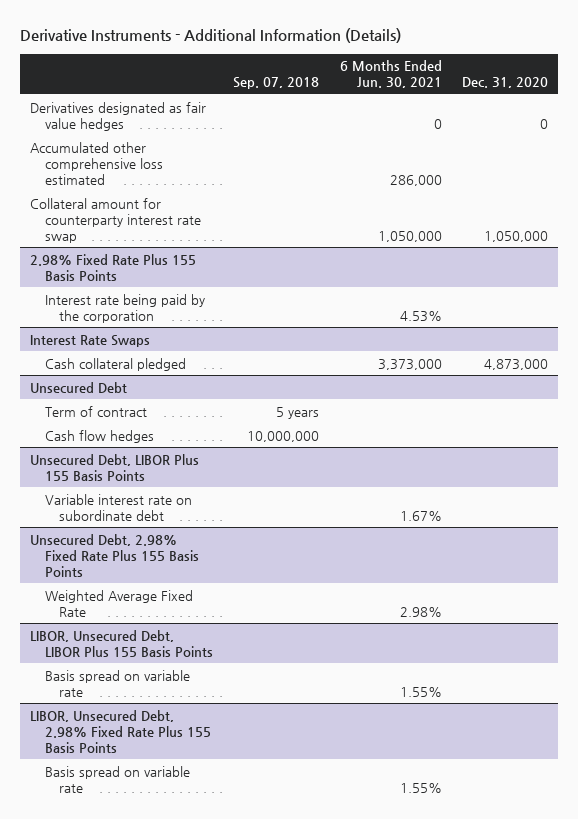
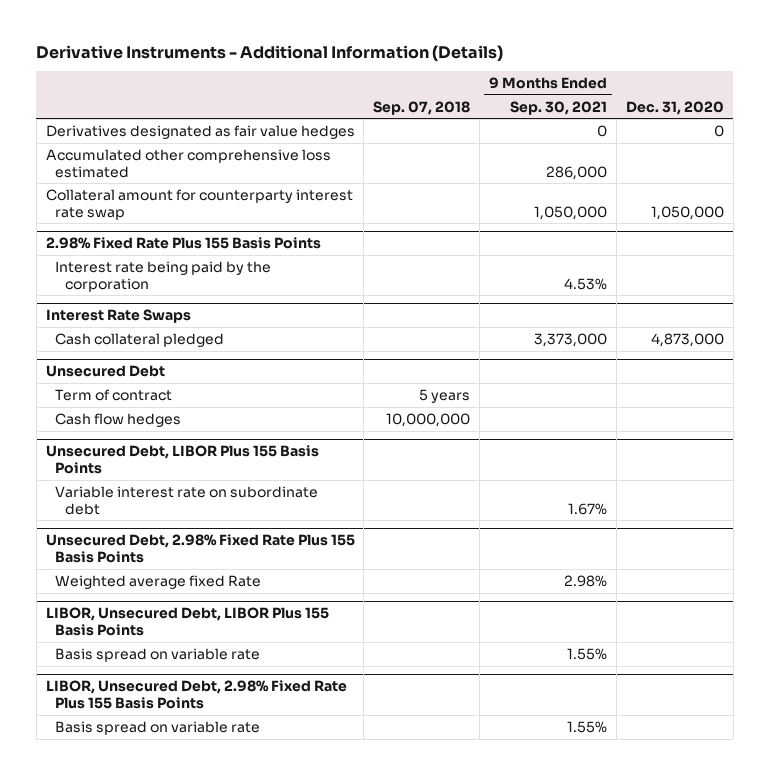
- | Sep. 07, 2018 | 6 Months Ended Jun. 30, 2021 | Dec. 31, 2020
+ | Sep. 07, 2018 | 9 Months Ended Sep. 30, 2021 | Dec. 31, 2020
@ Unsecured Debt, 2.98% Fixed Rate Plus 155 Basis Points
- Weighted Average Fixed Rate | | 2.98% |
+ Weighted average fixed Rate | | 2.98% |

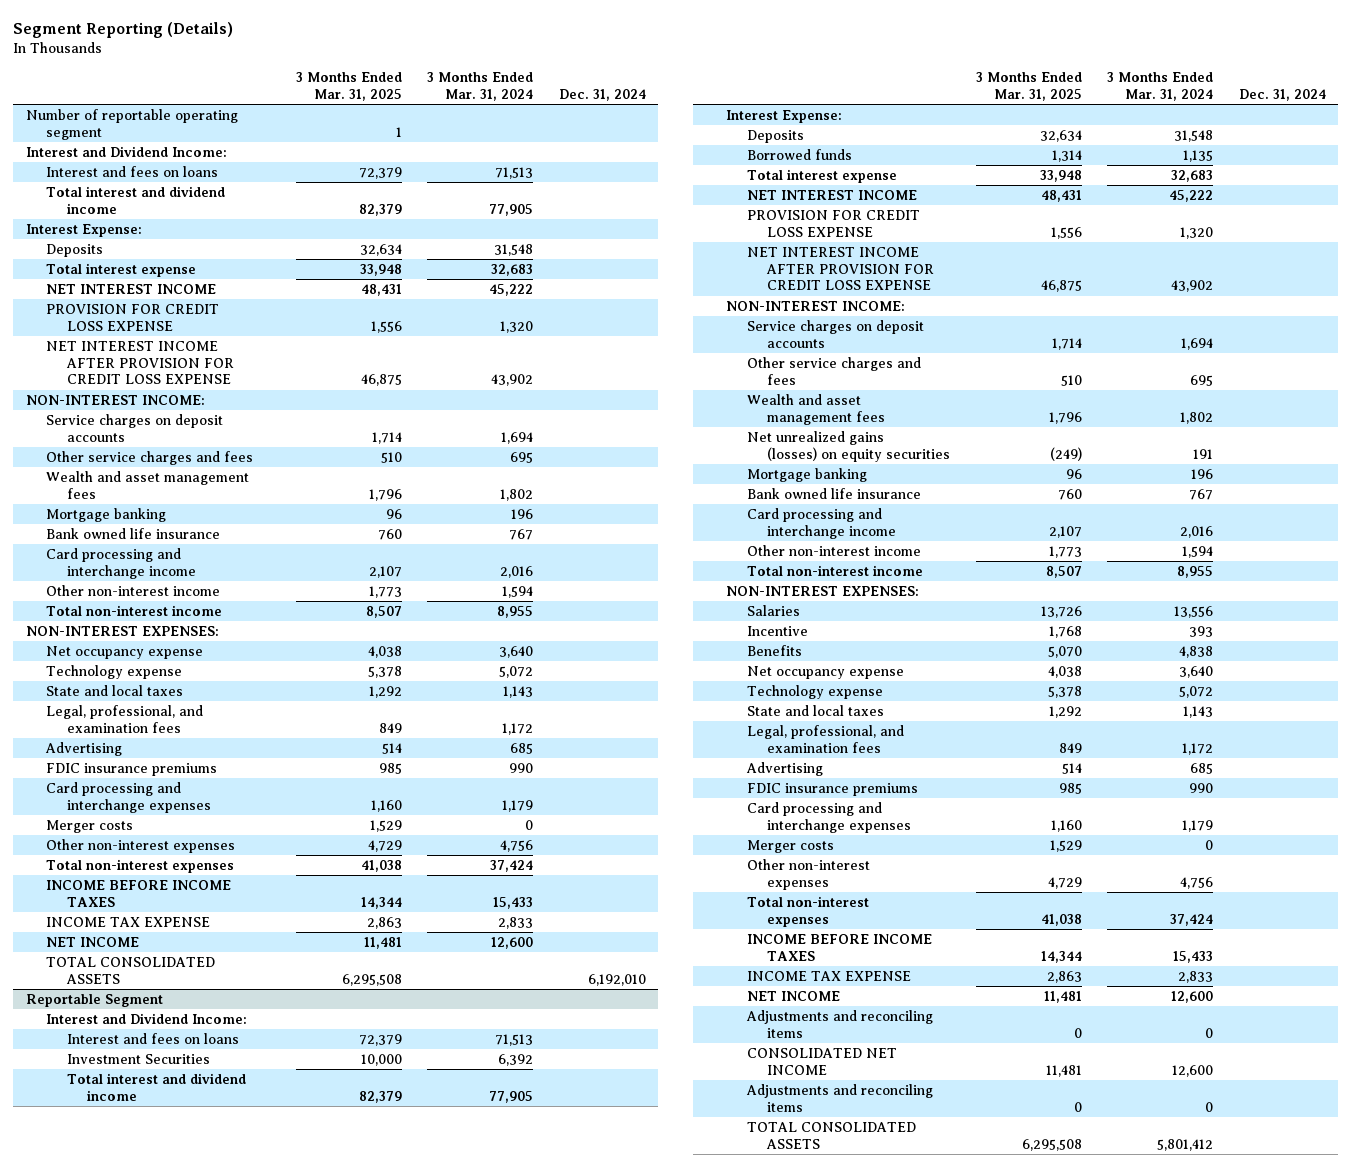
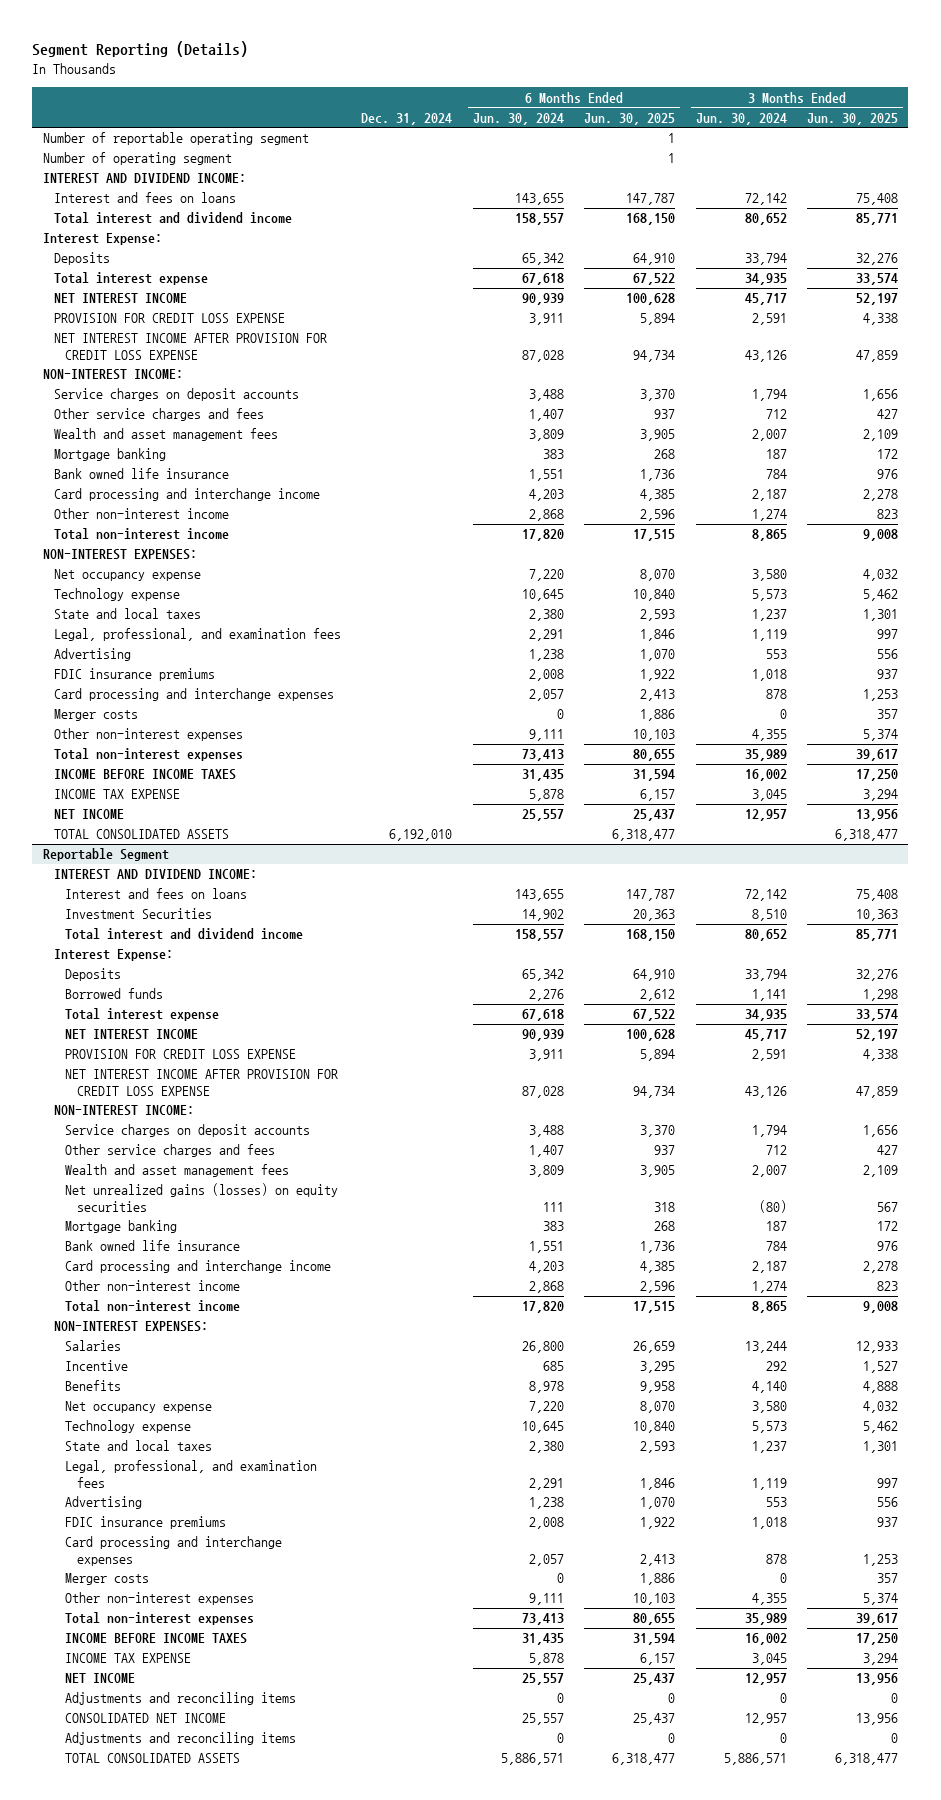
- | 3 Months Ended Mar. 31, 2025 | 3 Months Ended Mar. 31, 2024 | Dec. 31, 2024
+ | Dec. 31, 2024 | 6 Months Ended Jun. 30, 2024 | 6 Months Ended Jun. 30, 2025 | 3 Months Ended Jun. 30, 2024 | 3 Months Ended Jun. 30, 2025
- Interest and Dividend Income:
+ Number of operating segment | | | 1 | |
+ INTEREST AND DIVIDEND INCOME:
@ Reportable Segment
- Interest and Dividend Income:
+ INTEREST AND DIVIDEND INCOME:

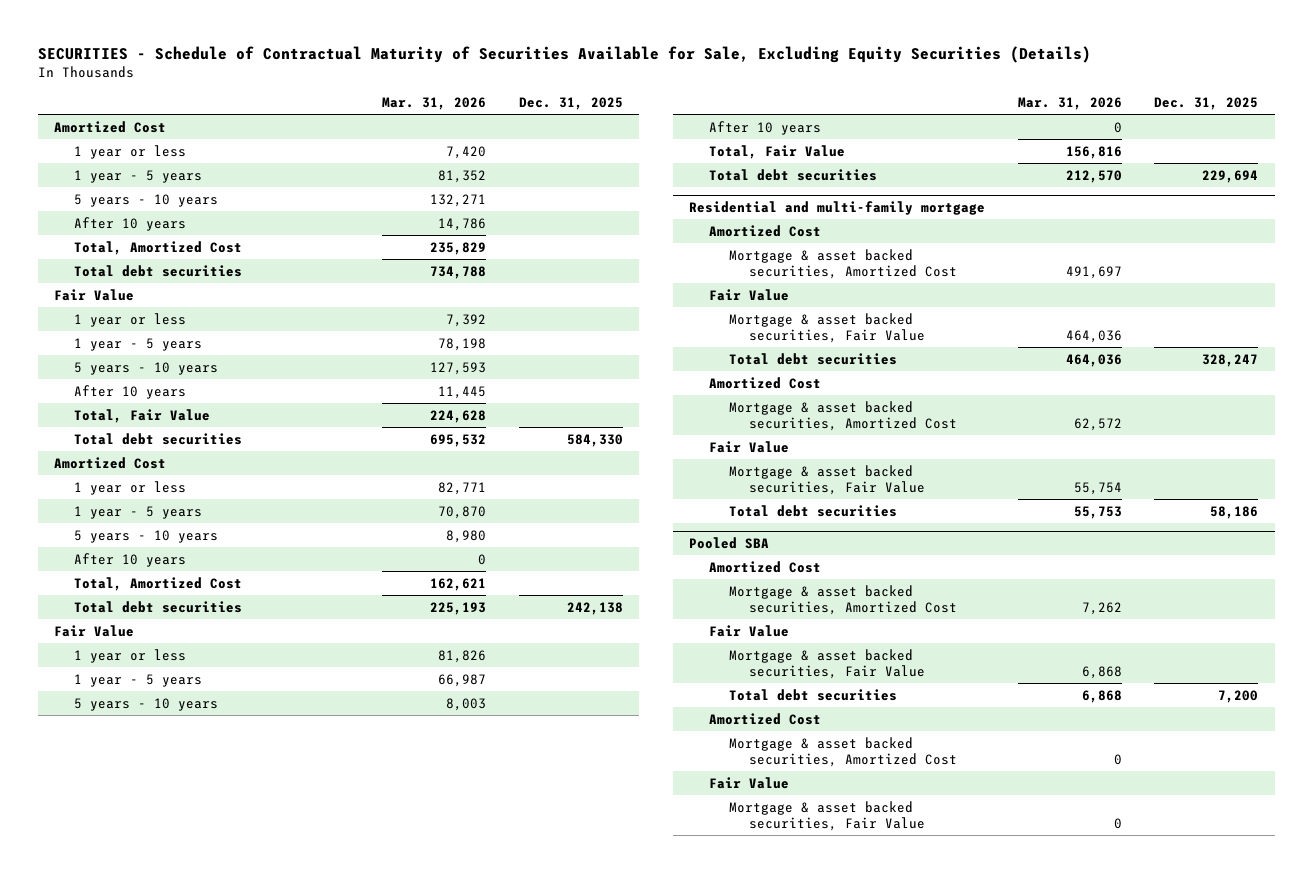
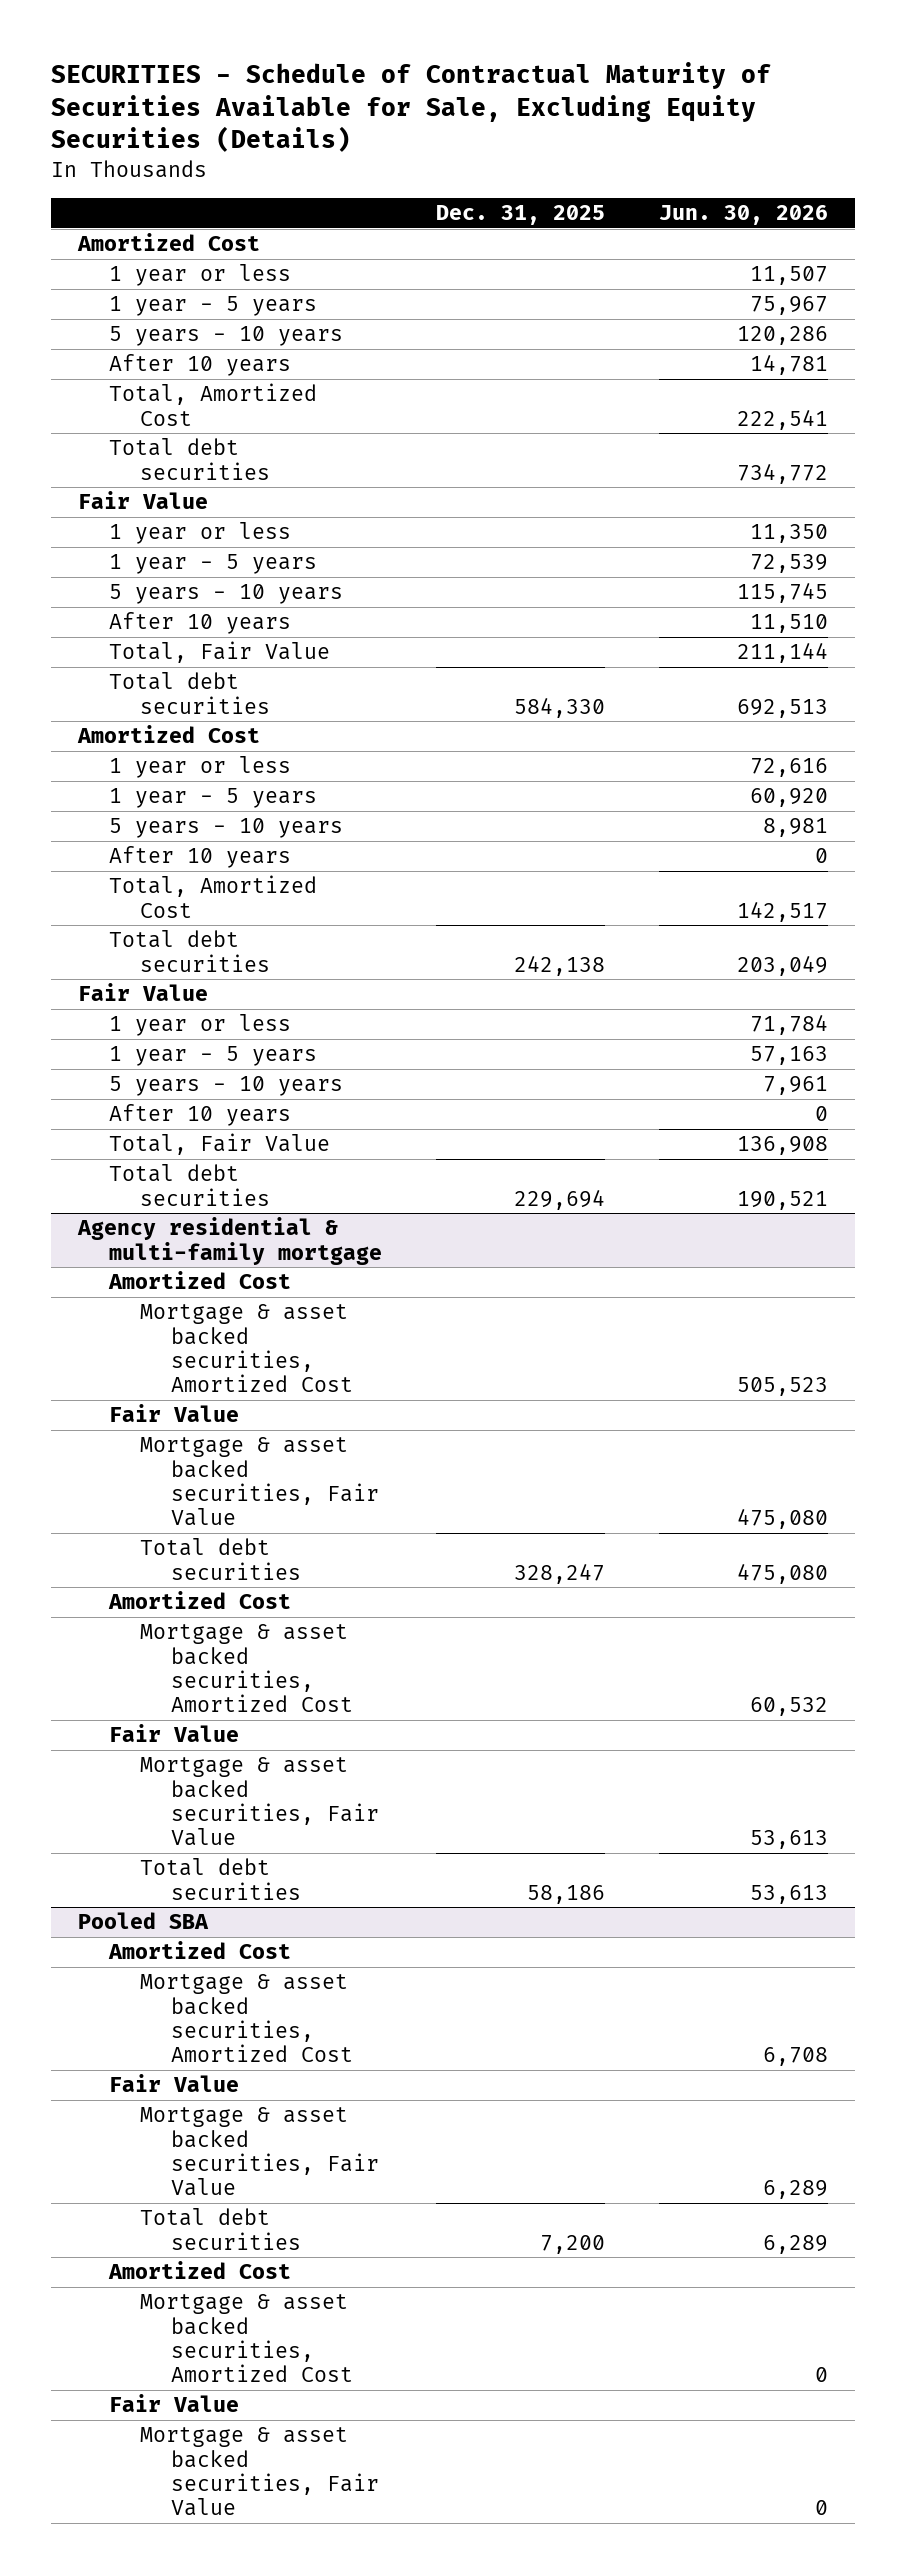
- | Mar. 31, 2026 | Dec. 31, 2025
+ | Dec. 31, 2025 | Jun. 30, 2026
- Residential and multi-family mortgage
+ Agency residential & multi-family mortgage

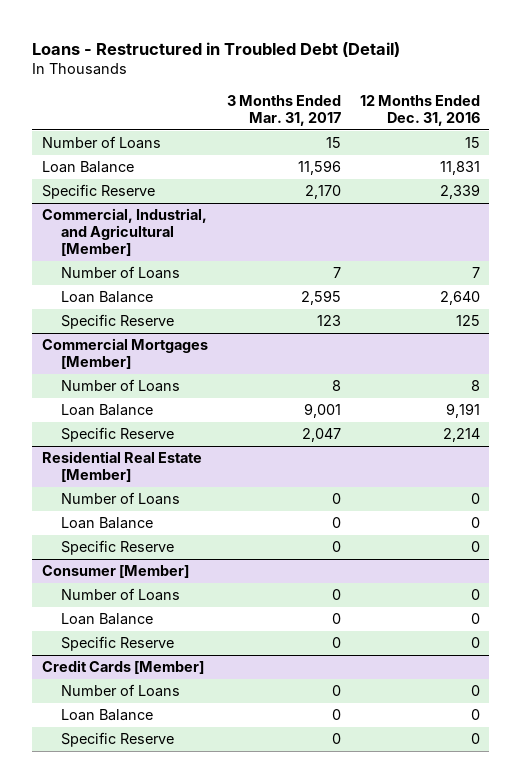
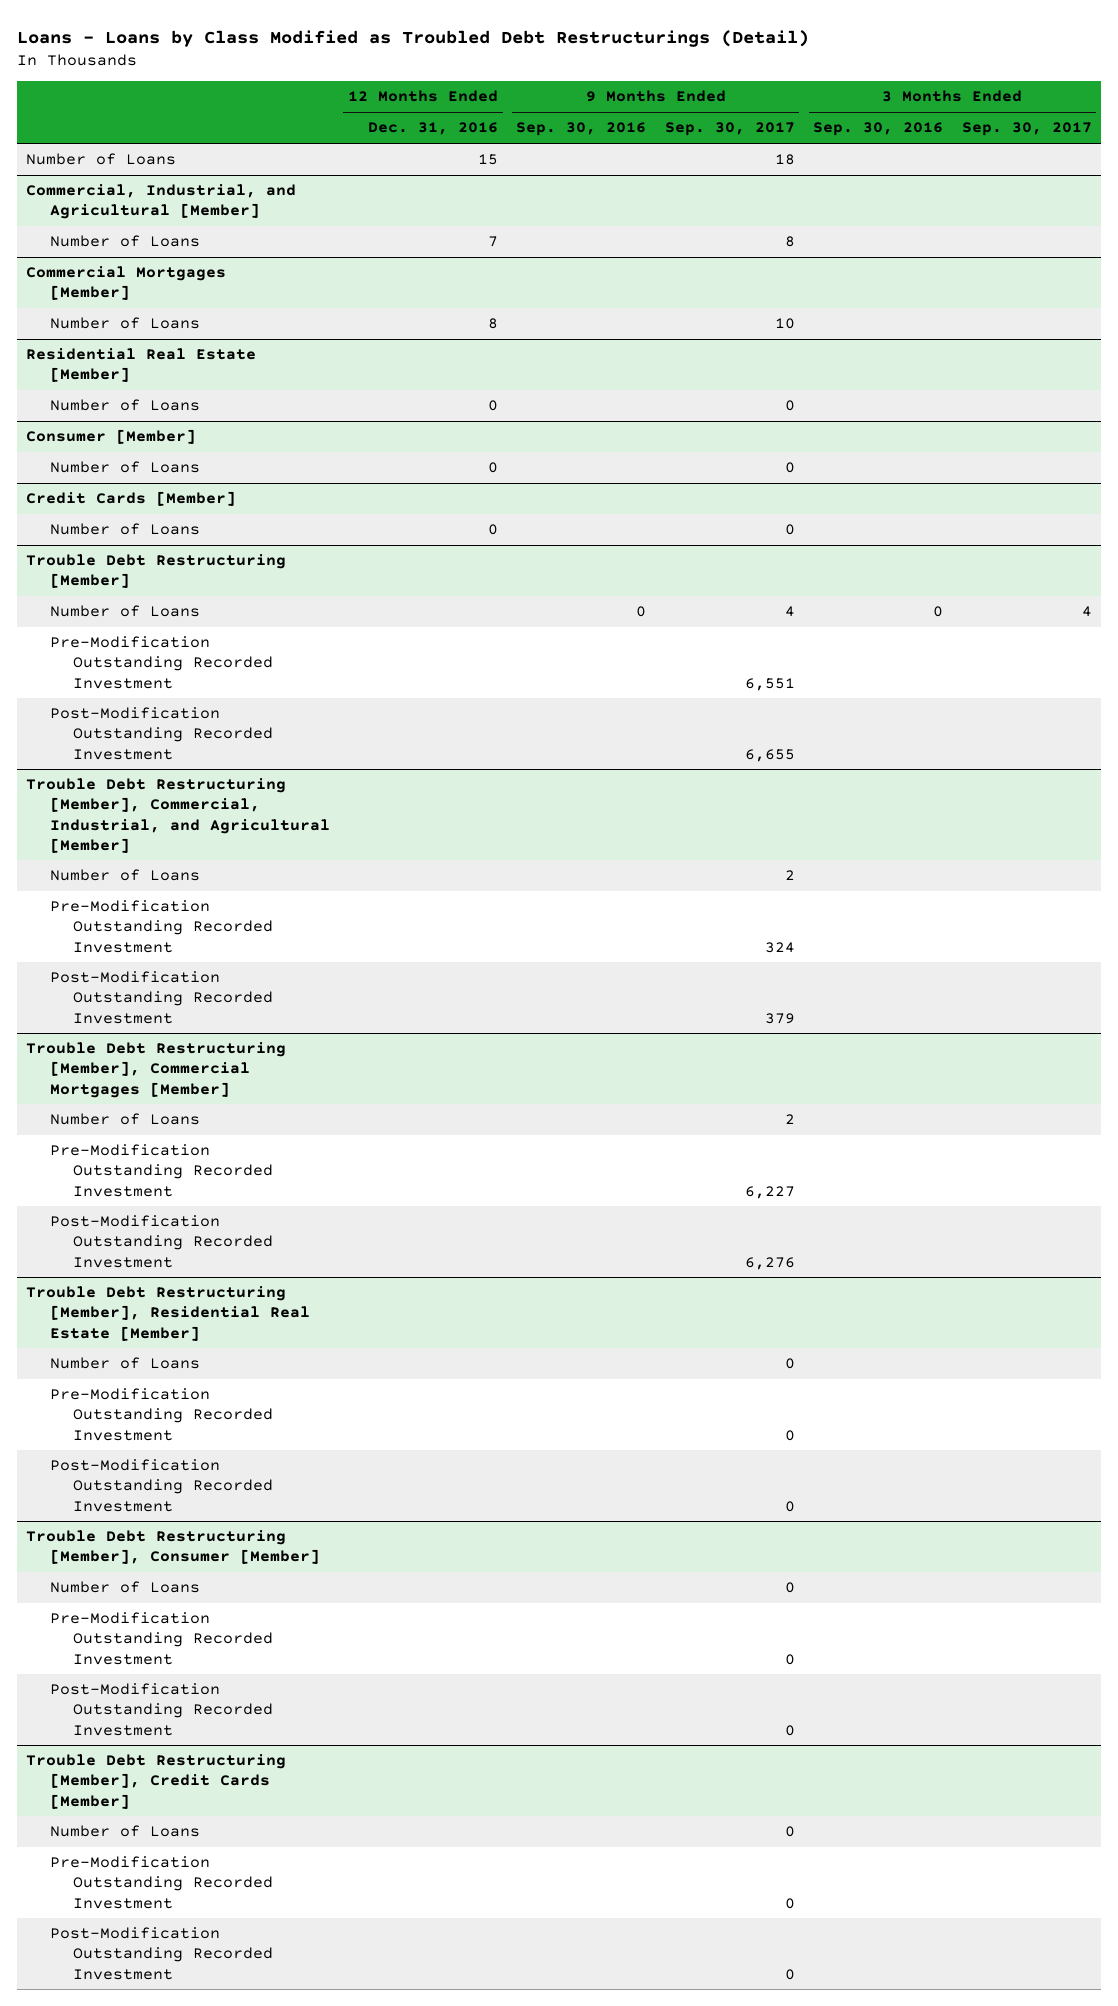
- Loans - Restructured in Troubled Debt (Detail)
+ Loans - Loans by Class Modified as Troubled Debt Restructurings (Detail)
- | 3 Months Ended Mar. 31, 2017 | 12 Months Ended Dec. 31, 2016
+ | 12 Months Ended Dec. 31, 2016 | 9 Months Ended Sep. 30, 2016 | 9 Months Ended Sep. 30, 2017 | 3 Months Ended Sep. 30, 2016 | 3 Months Ended Sep. 30, 2017
- Loan Balance | 11,596 | 11,831
- Specific Reserve | 2,170 | 2,339
@ Commercial, Industrial, and Agricultural [Member]
- Loan Balance | 2,595 | 2,640
- Specific Reserve | 123 | 125
@ Commercial Mortgages [Member]
- Loan Balance | 9,001 | 9,191
- Specific Reserve | 2,047 | 2,214
@ Residential Real Estate [Member]
- Loan Balance | 0 | 0
- Specific Reserve | 0 | 0
@ Consumer [Member]
- Loan Balance | 0 | 0
- Specific Reserve | 0 | 0
@ Credit Cards [Member]
- Loan Balance | 0 | 0
- Specific Reserve | 0 | 0
+ Trouble Debt Restructuring [Member]
+ Number of Loans | | 0 | 4 | 0 | 4
+ Pre-Modification Outstanding Recorded Investment | | | 6,551 | |
+ Post-Modification Outstanding Recorded Investment | | | 6,655 | |
+ Trouble Debt Restructuring [Member], Commercial, Industrial, and Agricultural [Member]
+ Number of Loans | | | 2 | |
+ Pre-Modification Outstanding Recorded Investment | | | 324 | |
+ Post-Modification Outstanding Recorded Investment | | | 379 | |
+ Trouble Debt Restructuring [Member], Commercial Mortgages [Member]
+ Number of Loans | | | 2 | |
+ Pre-Modification Outstanding Recorded Investment | | | 6,227 | |
+ Post-Modification Outstanding Recorded Investment | | | 6,276 | |
+ Trouble Debt Restructuring [Member], Residential Real Estate [Member]
+ Number of Loans | | | 0 | |
+ Pre-Modification Outstanding Recorded Investment | | | 0 | |
+ Post-Modification Outstanding Recorded Investment | | | 0 | |
+ Trouble Debt Restructuring [Member], Consumer [Member]
+ Number of Loans | | | 0 | |
+ Pre-Modification Outstanding Recorded Investment | | | 0 | |
+ Post-Modification Outstanding Recorded Investment | | | 0 | |
+ Trouble Debt Restructuring [Member], Credit Cards [Member]
+ Number of Loans | | | 0 | |
+ Pre-Modification Outstanding Recorded Investment | | | 0 | |
+ Post-Modification Outstanding Recorded Investment | | | 0 | |

